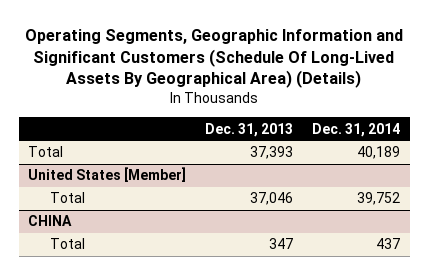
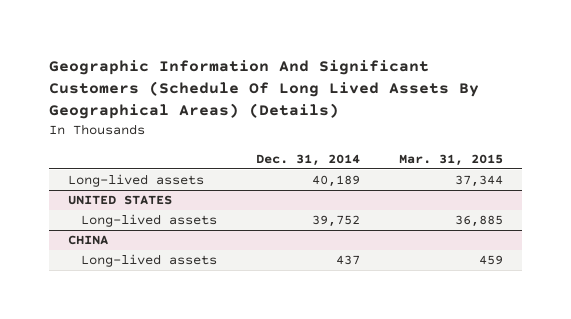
- Operating Segments, Geographic Information and Significant Customers (Schedule Of Long-Lived Assets By Geographical Area) (Details)
+ Geographic Information And Significant Customers (Schedule Of Long Lived Assets By Geographical Areas) (Details)
- | Dec. 31, 2013 | Dec. 31, 2014
+ | Dec. 31, 2014 | Mar. 31, 2015
- Total | 37,393 | 40,189
- United States [Member]
- Total | 37,046 | 39,752
+ Long-lived assets | 40,189 | 37,344
+ UNITED STATES
+ Long-lived assets | 39,752 | 36,885
@ CHINA
- Total | 347 | 437
+ Long-lived assets | 437 | 459

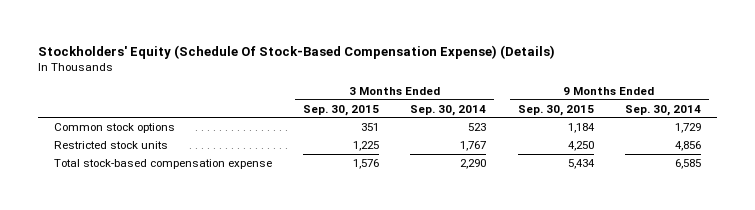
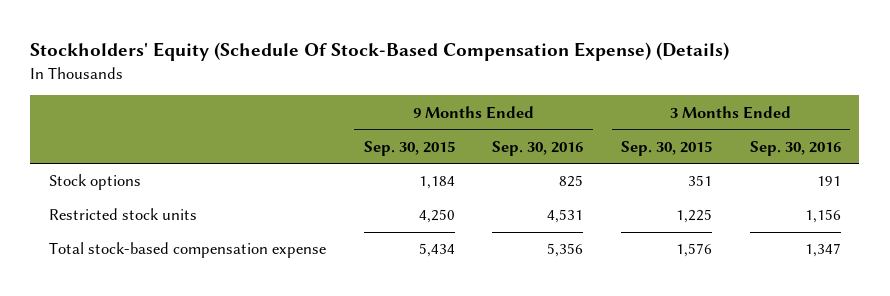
- | 3 Months Ended Sep. 30, 2015 | 3 Months Ended Sep. 30, 2014 | 9 Months Ended Sep. 30, 2015 | 9 Months Ended Sep. 30, 2014
+ | 9 Months Ended Sep. 30, 2015 | 9 Months Ended Sep. 30, 2016 | 3 Months Ended Sep. 30, 2015 | 3 Months Ended Sep. 30, 2016
- Common stock options | 351 | 523 | 1,184 | 1,729
+ Stock options | 1,184 | 825 | 351 | 191

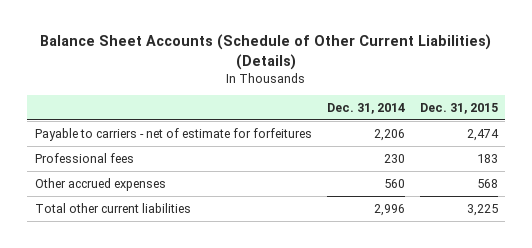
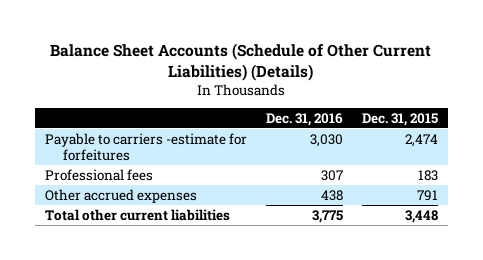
- | Dec. 31, 2014 | Dec. 31, 2015
+ | Dec. 31, 2016 | Dec. 31, 2015
- Payable to carriers - net of estimate for forfeitures | 2,206 | 2,474
+ Payable to carriers -estimate for forfeitures | 3,030 | 2,474
- Other accrued expenses | 560 | 568
- Total other current liabilities | 2,996 | 3,225
+ Other accrued expenses | 438 | 791
+ Total other current liabilities | 3,775 | 3,448

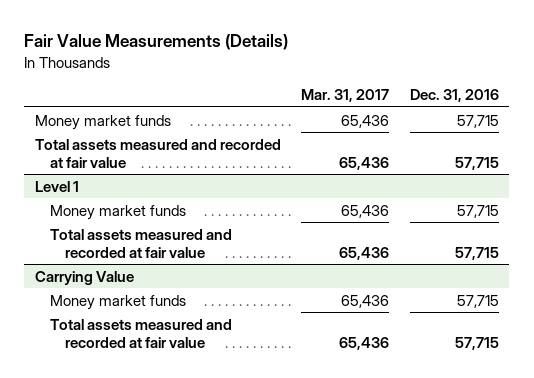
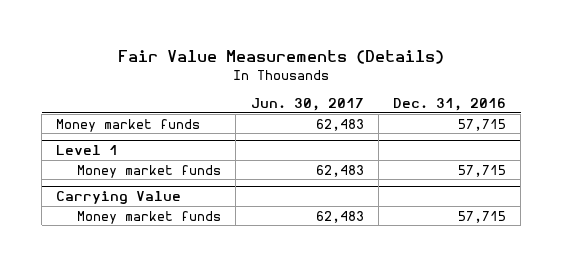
- | Mar. 31, 2017 | Dec. 31, 2016
+ | Jun. 30, 2017 | Dec. 31, 2016
- Total assets measured and recorded at fair value | 65,436 | 57,715
@ Level 1
- Total assets measured and recorded at fair value | 65,436 | 57,715
@ Carrying Value
- Total assets measured and recorded at fair value | 65,436 | 57,715

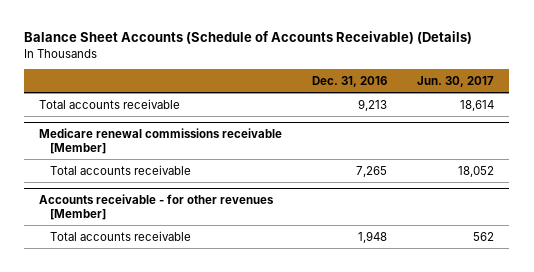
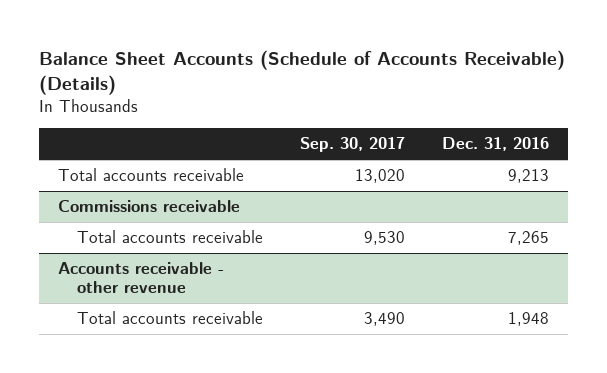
- | Dec. 31, 2016 | Jun. 30, 2017
+ | Sep. 30, 2017 | Dec. 31, 2016
- Medicare renewal commissions receivable [Member]
+ Commissions receivable
- Accounts receivable - for other revenues [Member]
+ Accounts receivable - other revenue

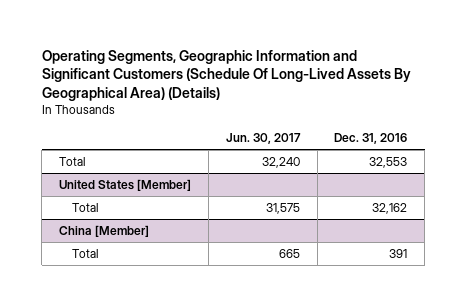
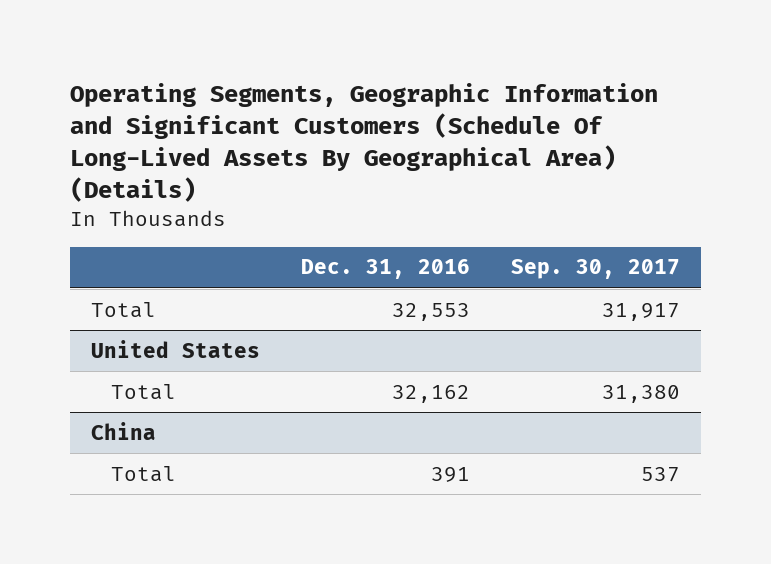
- | Jun. 30, 2017 | Dec. 31, 2016
+ | Dec. 31, 2016 | Sep. 30, 2017
- United States [Member]
+ United States
- China [Member]
+ China

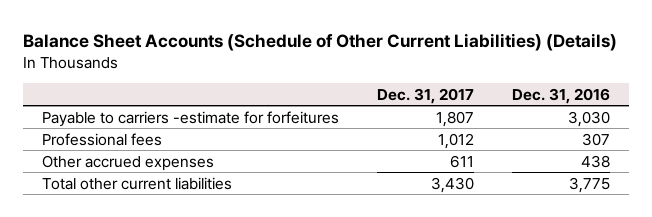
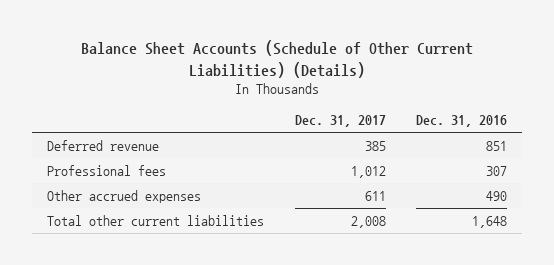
- Payable to carriers -estimate for forfeitures | 1,807 | 3,030
+ Deferred revenue | 385 | 851
- Other accrued expenses | 611 | 438
- Total other current liabilities | 3,430 | 3,775
+ Other accrued expenses | 611 | 490
+ Total other current liabilities | 2,008 | 1,648

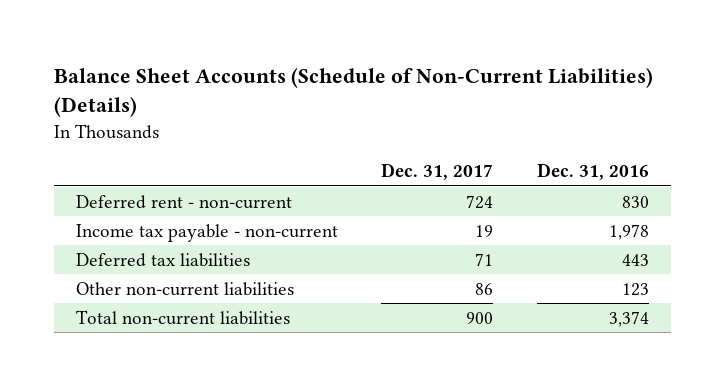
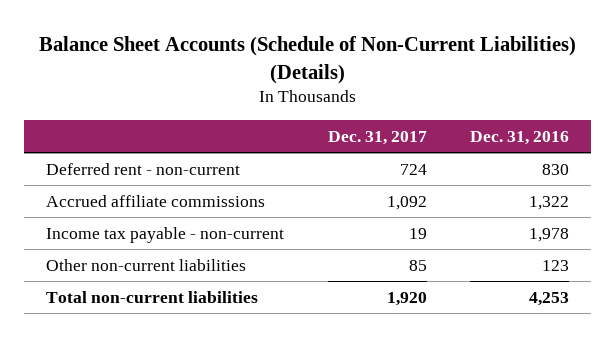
+ Accrued affiliate commissions | 1,092 | 1,322
- Deferred tax liabilities | 71 | 443
- Other non-current liabilities | 86 | 123
- Total non-current liabilities | 900 | 3,374
+ Other non-current liabilities | 85 | 123
+ Total non-current liabilities | 1,920 | 4,253

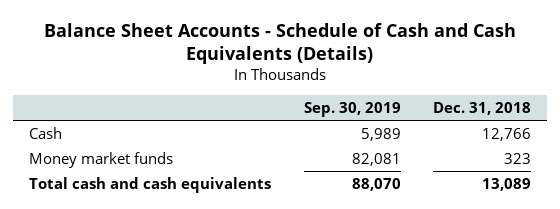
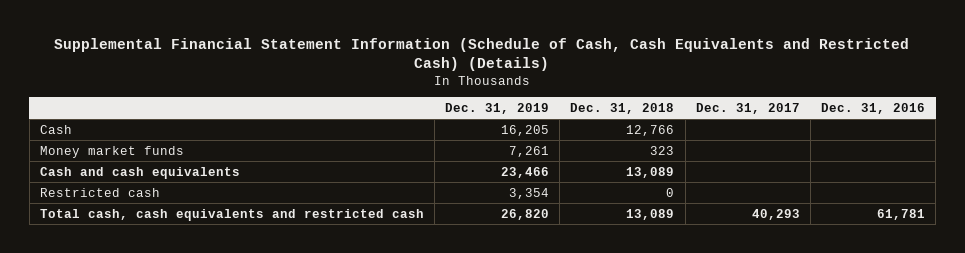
- Balance Sheet Accounts - Schedule of Cash and Cash Equivalents (Details)
+ Supplemental Financial Statement Information (Schedule of Cash, Cash Equivalents and Restricted Cash) (Details)
- | Sep. 30, 2019 | Dec. 31, 2018
+ | Dec. 31, 2019 | Dec. 31, 2018 | Dec. 31, 2017 | Dec. 31, 2016
- Total cash and cash equivalents | 88,070 | 13,089
+ Cash and cash equivalents | 23,466 | 13,089 | |
+ Restricted cash | 3,354 | 0 | |
+ Total cash, cash equivalents and restricted cash | 26,820 | 13,089 | 40,293 | 61,781

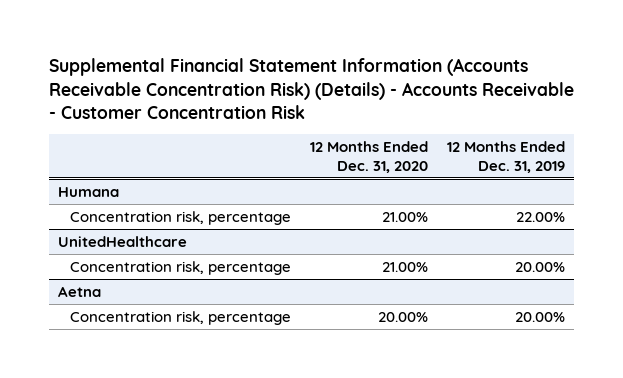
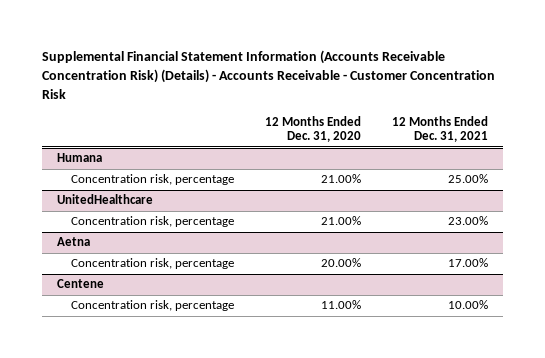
- | 12 Months Ended Dec. 31, 2020 | 12 Months Ended Dec. 31, 2019
+ | 12 Months Ended Dec. 31, 2020 | 12 Months Ended Dec. 31, 2021
+ Centene
+ Concentration risk, percentage | 11.00% | 10.00%

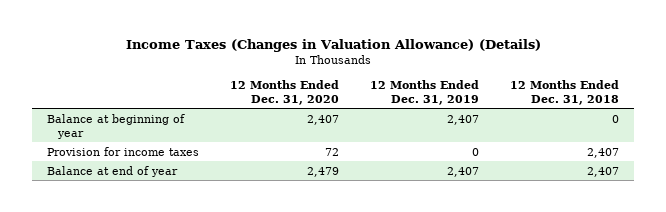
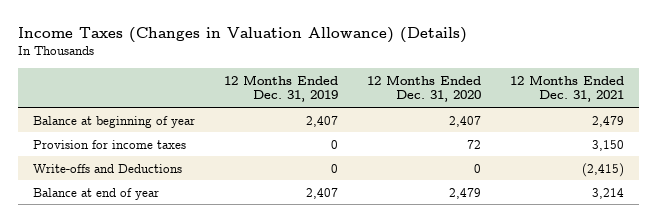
- | 12 Months Ended Dec. 31, 2020 | 12 Months Ended Dec. 31, 2019 | 12 Months Ended Dec. 31, 2018
+ | 12 Months Ended Dec. 31, 2019 | 12 Months Ended Dec. 31, 2020 | 12 Months Ended Dec. 31, 2021
+ Write-offs and Deductions | 0 | 0 | (2,415)

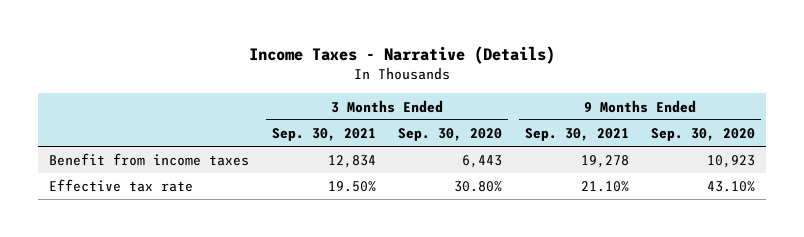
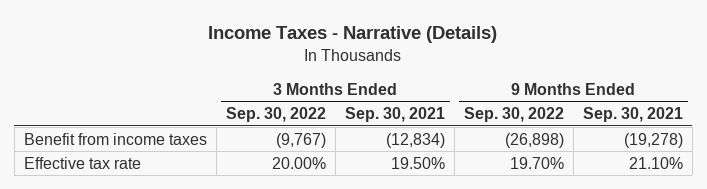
- | 3 Months Ended Sep. 30, 2021 | 3 Months Ended Sep. 30, 2020 | 9 Months Ended Sep. 30, 2021 | 9 Months Ended Sep. 30, 2020
+ | 3 Months Ended Sep. 30, 2022 | 3 Months Ended Sep. 30, 2021 | 9 Months Ended Sep. 30, 2022 | 9 Months Ended Sep. 30, 2021
- Benefit from income taxes | 12,834 | 6,443 | 19,278 | 10,923
+ Benefit from income taxes | (9,767) | (12,834) | (26,898) | (19,278)

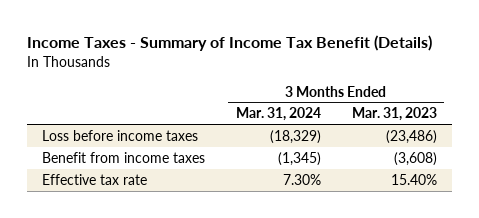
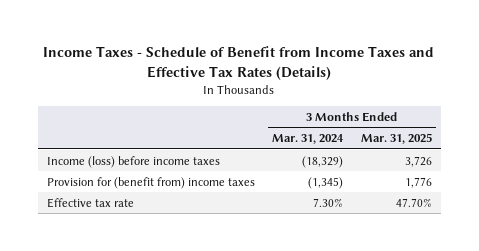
- Income Taxes - Summary of Income Tax Benefit (Details)
+ Income Taxes - Schedule of Benefit from Income Taxes and Effective Tax Rates (Details)
- | 3 Months Ended Mar. 31, 2024 | 3 Months Ended Mar. 31, 2023
+ | 3 Months Ended Mar. 31, 2024 | 3 Months Ended Mar. 31, 2025
- Loss before income taxes | (18,329) | (23,486)
- Benefit from income taxes | (1,345) | (3,608)
+ Income (loss) before income taxes | (18,329) | 3,726
+ Provision for (benefit from) income taxes | (1,345) | 1,776

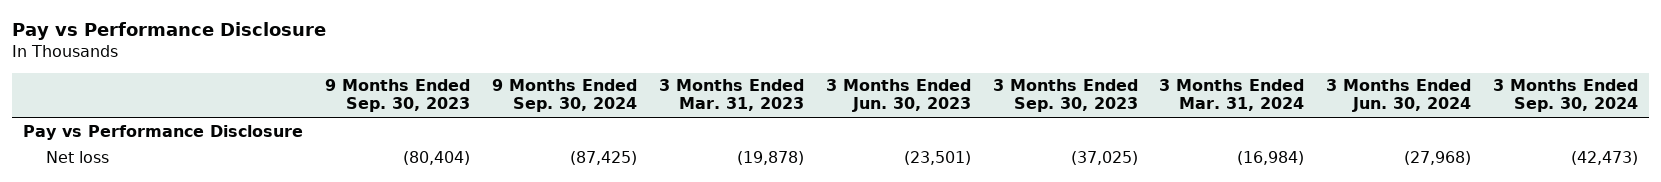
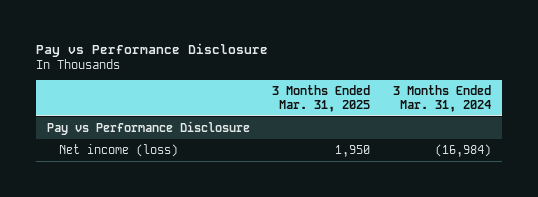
- | 9 Months Ended Sep. 30, 2023 | 9 Months Ended Sep. 30, 2024 | 3 Months Ended Mar. 31, 2023 | 3 Months Ended Jun. 30, 2023 | 3 Months Ended Sep. 30, 2023 | 3 Months Ended Mar. 31, 2024 | 3 Months Ended Jun. 30, 2024 | 3 Months Ended Sep. 30, 2024
+ | 3 Months Ended Mar. 31, 2025 | 3 Months Ended Mar. 31, 2024
- Net loss | (80,404) | (87,425) | (19,878) | (23,501) | (37,025) | (16,984) | (27,968) | (42,473)
+ Net income (loss) | 1,950 | (16,984)

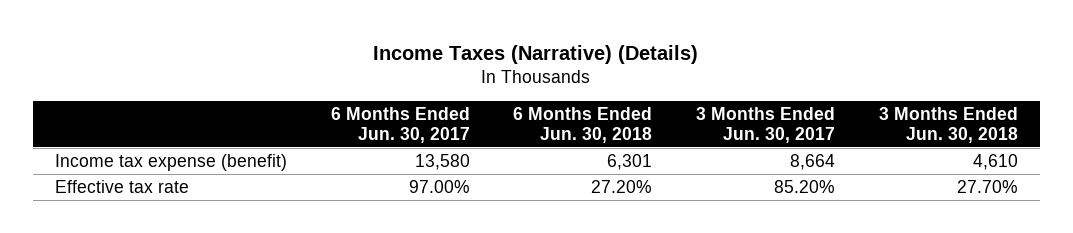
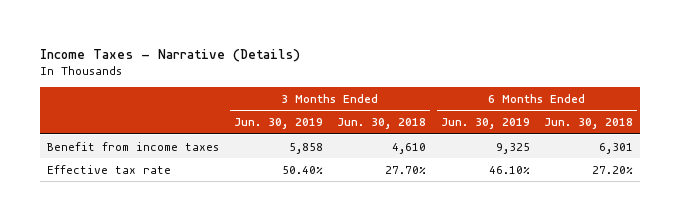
- Income Taxes (Narrative) (Details)
+ Income Taxes - Narrative (Details)
- | 6 Months Ended Jun. 30, 2017 | 6 Months Ended Jun. 30, 2018 | 3 Months Ended Jun. 30, 2017 | 3 Months Ended Jun. 30, 2018
+ | 3 Months Ended Jun. 30, 2019 | 3 Months Ended Jun. 30, 2018 | 6 Months Ended Jun. 30, 2019 | 6 Months Ended Jun. 30, 2018
- Income tax expense (benefit) | 13,580 | 6,301 | 8,664 | 4,610
+ Benefit from income taxes | 5,858 | 4,610 | 9,325 | 6,301

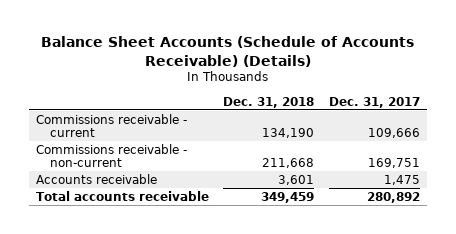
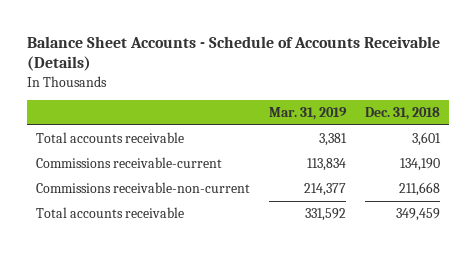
- Balance Sheet Accounts (Schedule of Accounts Receivable) (Details)
+ Balance Sheet Accounts - Schedule of Accounts Receivable (Details)
- | Dec. 31, 2018 | Dec. 31, 2017
+ | Mar. 31, 2019 | Dec. 31, 2018
- Commissions receivable - current | 134,190 | 109,666
- Commissions receivable - non-current | 211,668 | 169,751
- Accounts receivable | 3,601 | 1,475
+ Total accounts receivable | 3,381 | 3,601
+ Commissions receivable-current | 113,834 | 134,190
+ Commissions receivable-non-current | 214,377 | 211,668

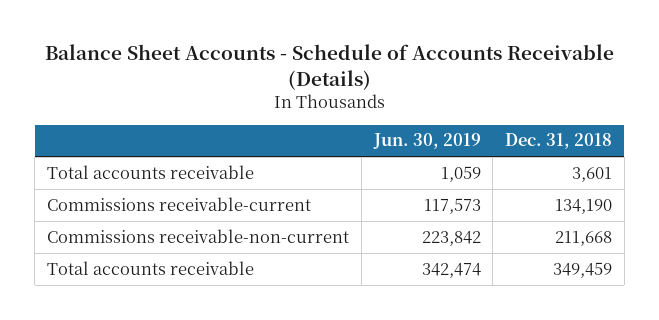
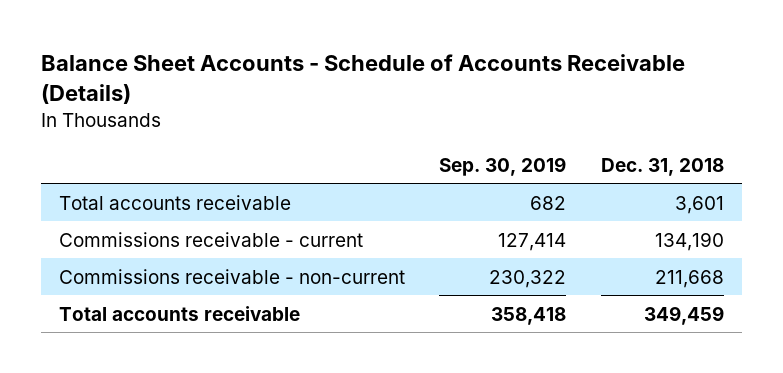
- | Jun. 30, 2019 | Dec. 31, 2018
+ | Sep. 30, 2019 | Dec. 31, 2018
- Commissions receivable-current | 117,573 | 134,190
- Commissions receivable-non-current | 223,842 | 211,668
+ Commissions receivable - current | 127,414 | 134,190
+ Commissions receivable - non-current | 230,322 | 211,668

